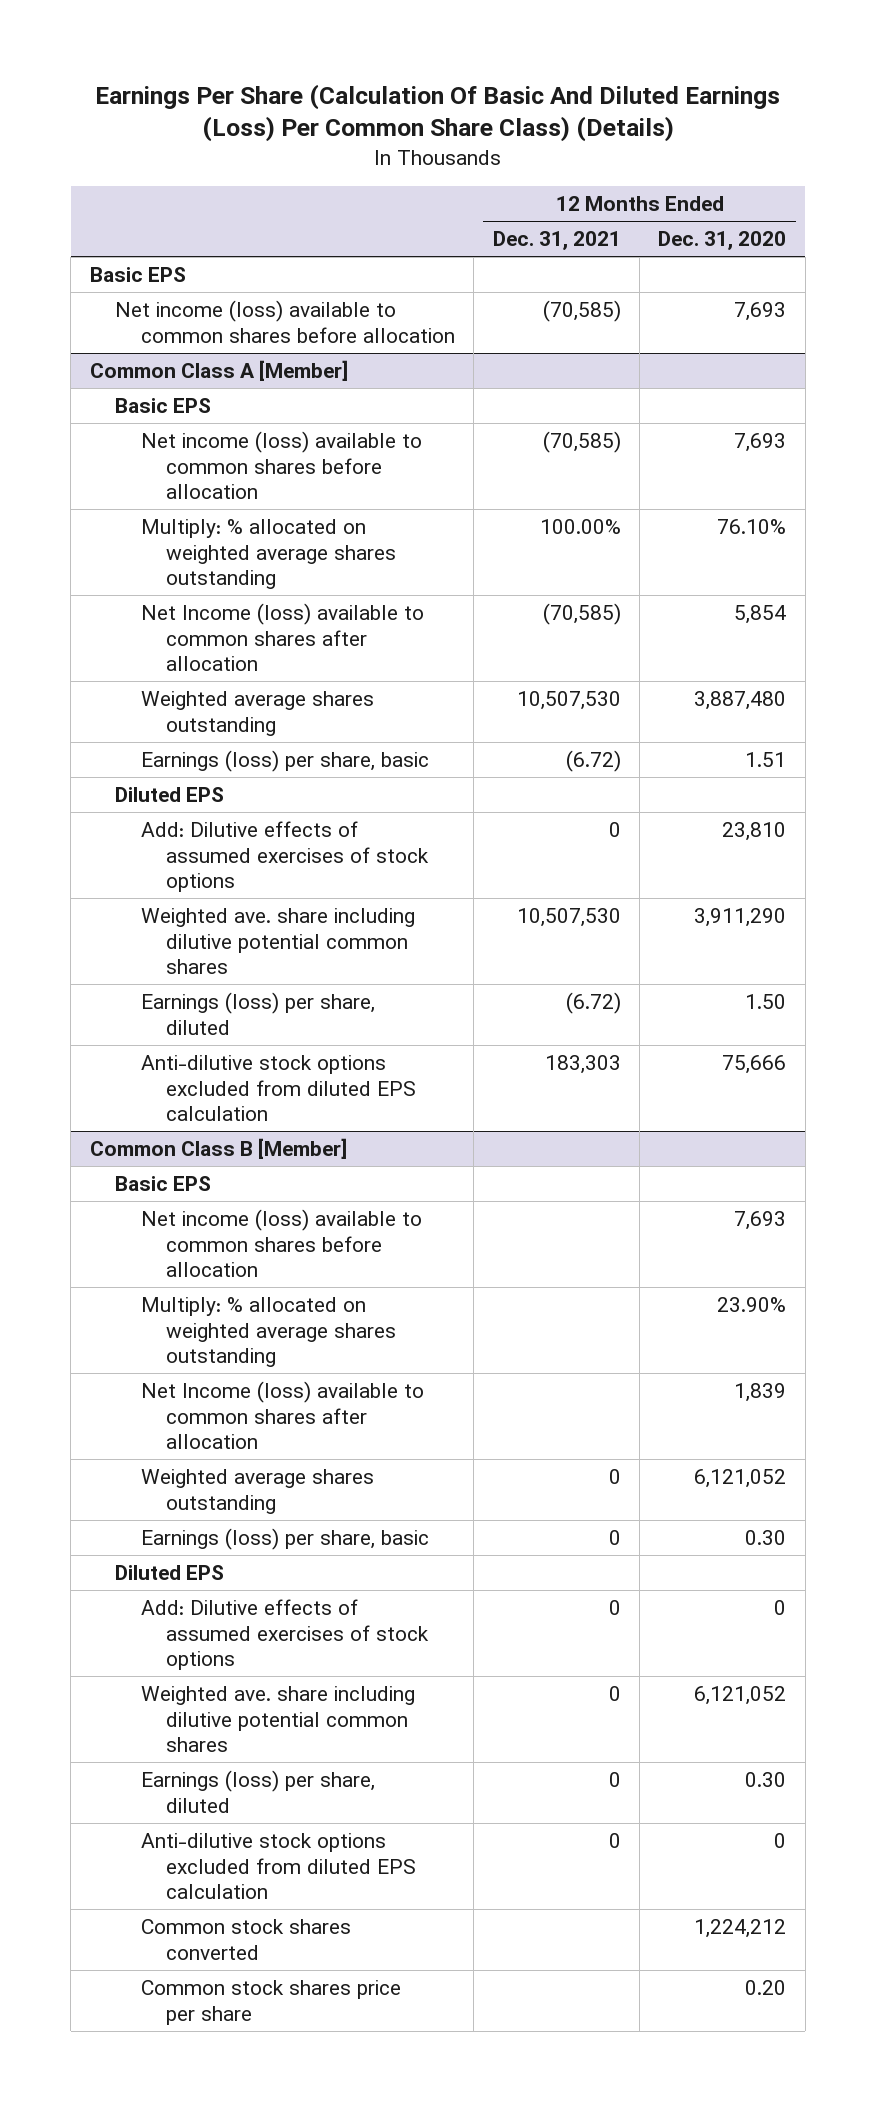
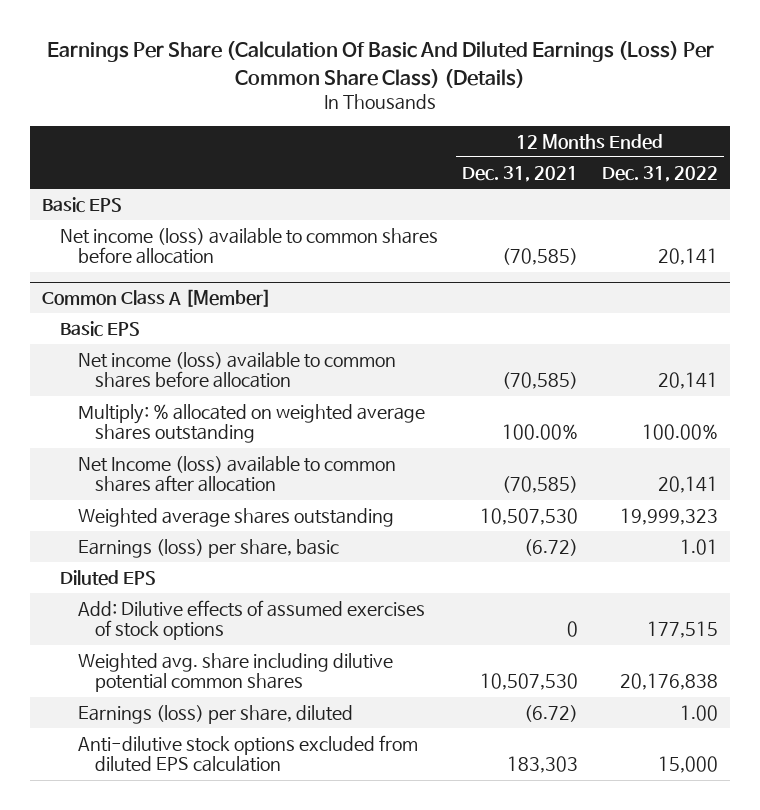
- | 12 Months Ended Dec. 31, 2021 | 12 Months Ended Dec. 31, 2020
+ | 12 Months Ended Dec. 31, 2021 | 12 Months Ended Dec. 31, 2022
@ Common Class A [Member]
- Weighted ave. share including dilutive potential common shares | 10,507,530 | 3,911,290
+ Weighted avg. share including dilutive potential common shares | 10,507,530 | 20,176,838
- Common Class B [Member]
- Basic EPS
- Net income (loss) available to common shares before allocation | | 7,693
- Multiply: % allocated on weighted average shares outstanding | | 23.90%
- Net Income (loss) available to common shares after allocation | | 1,839
- Weighted average shares outstanding | 0 | 6,121,052
- Earnings (loss) per share, basic | 0 | 0.30
- Diluted EPS
- Add: Dilutive effects of assumed exercises of stock options | 0 | 0
- Weighted ave. share including dilutive potential common shares | 0 | 6,121,052
- Earnings (loss) per share, diluted | 0 | 0.30
- Anti-dilutive stock options excluded from diluted EPS calculation | 0 | 0
- Common stock shares converted | | 1,224,212
- Common stock shares price per share | | 0.20

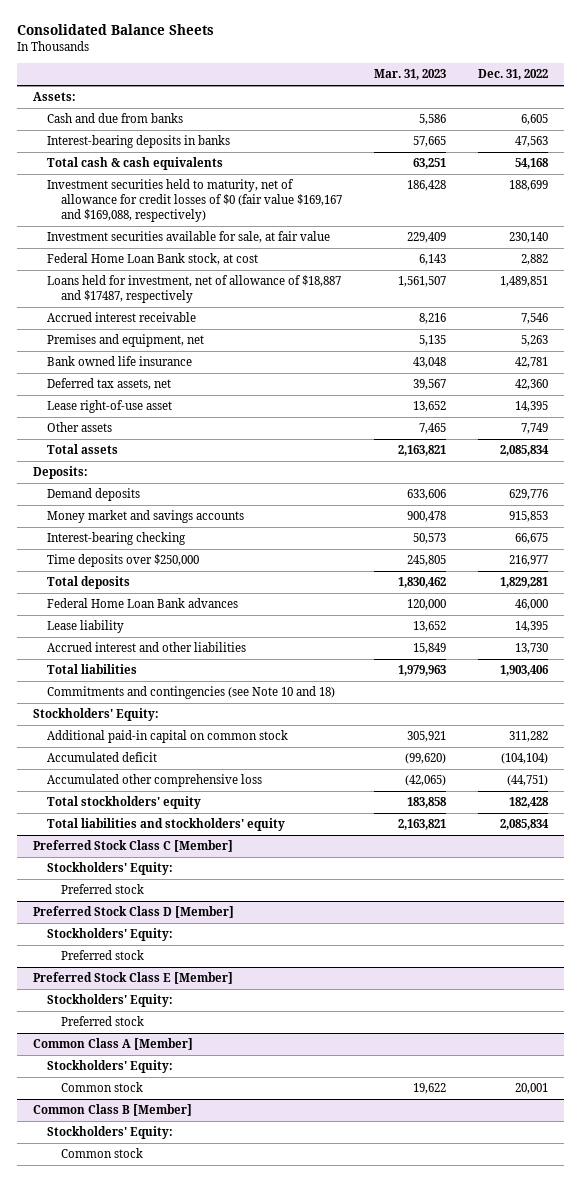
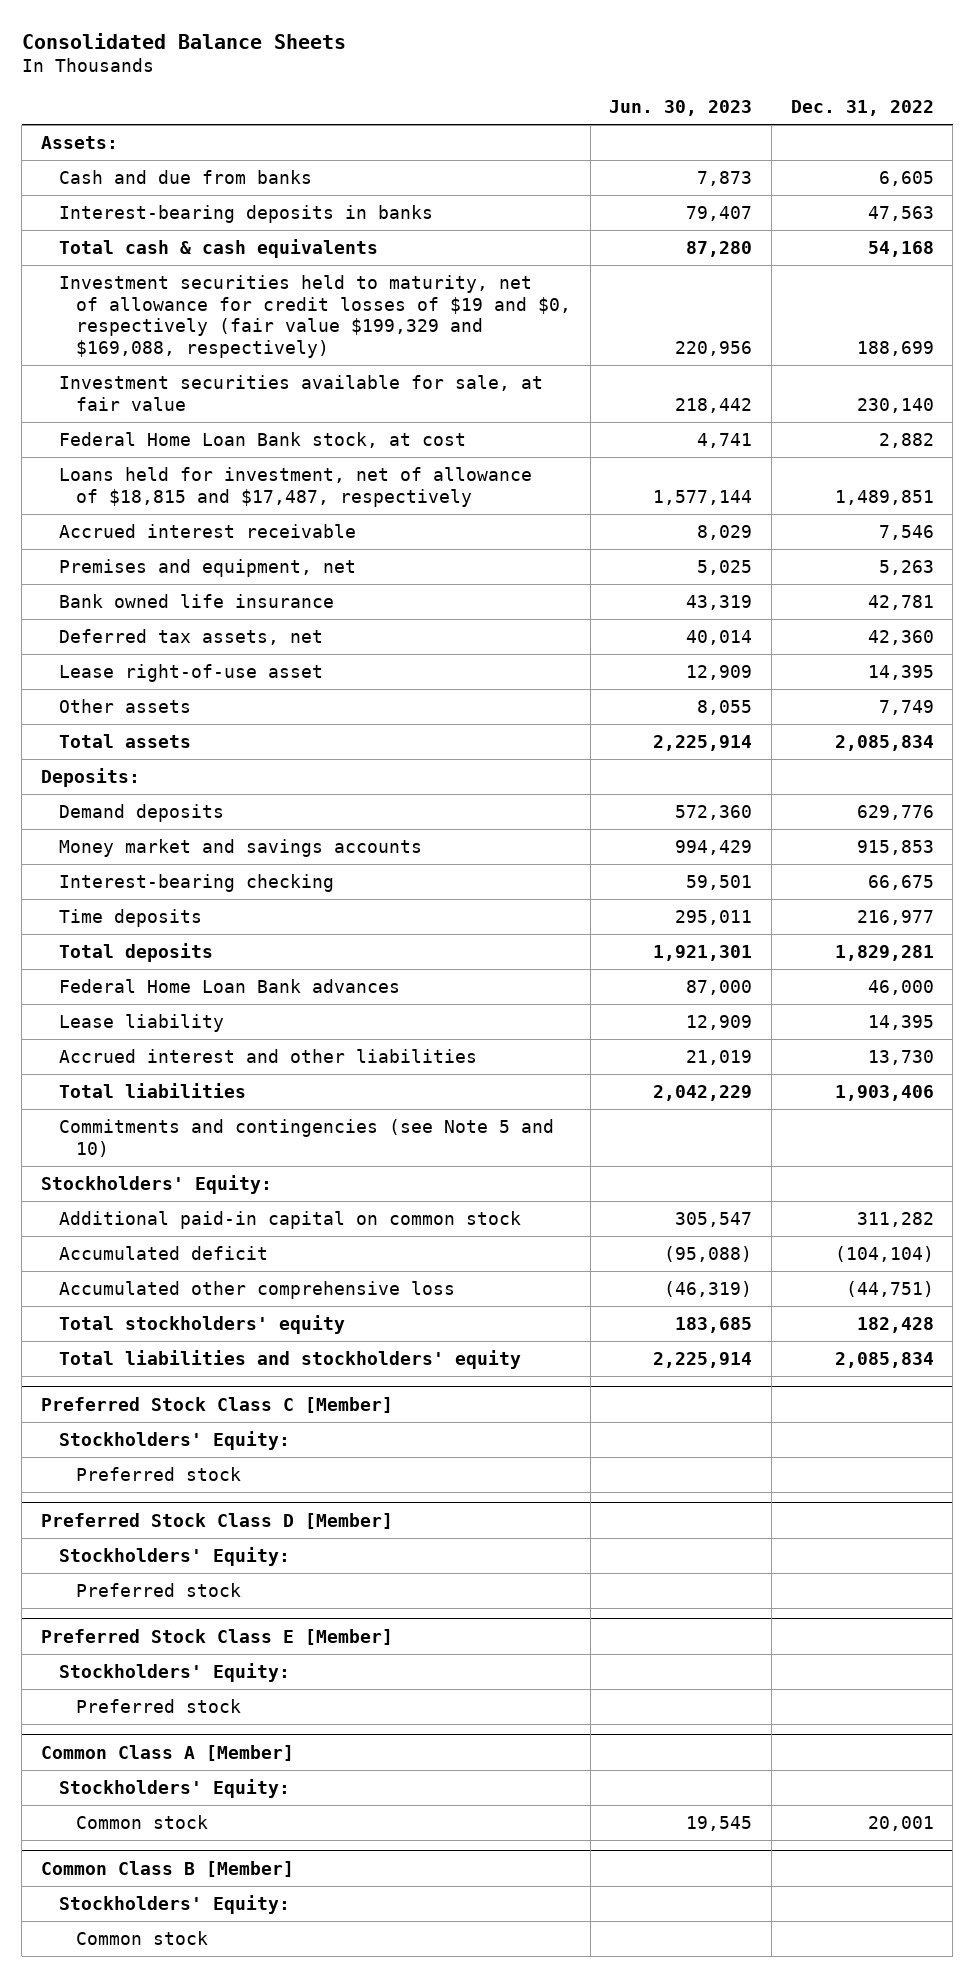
- | Mar. 31, 2023 | Dec. 31, 2022
+ | Jun. 30, 2023 | Dec. 31, 2022
- Investment securities held to maturity, net of allowance for credit losses of $0 (fair value $169,167 and $169,088, respectively) | 186,428 | 188,699
+ Investment securities held to maturity, net of allowance for credit losses of $19 and $0, respectively (fair value $199,329 and $169,088, respectively) | 220,956 | 188,699
- Loans held for investment, net of allowance of $18,887 and $17487, respectively | 1,561,507 | 1,489,851
+ Loans held for investment, net of allowance of $18,815 and $17,487, respectively | 1,577,144 | 1,489,851
- Time deposits over $250,000 | 245,805 | 216,977
+ Time deposits | 295,011 | 216,977
- Commitments and contingencies (see Note 10 and 18)
+ Commitments and contingencies (see Note 5 and 10)

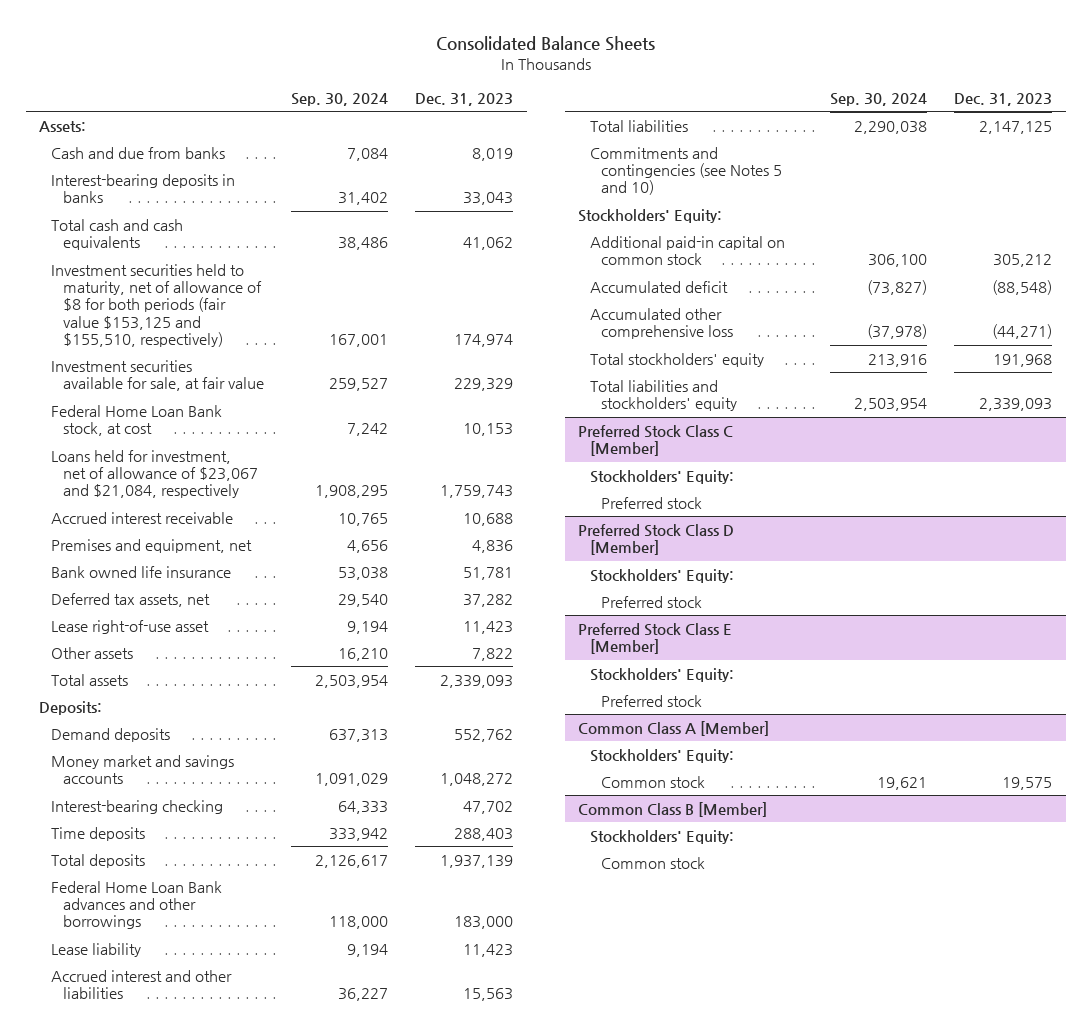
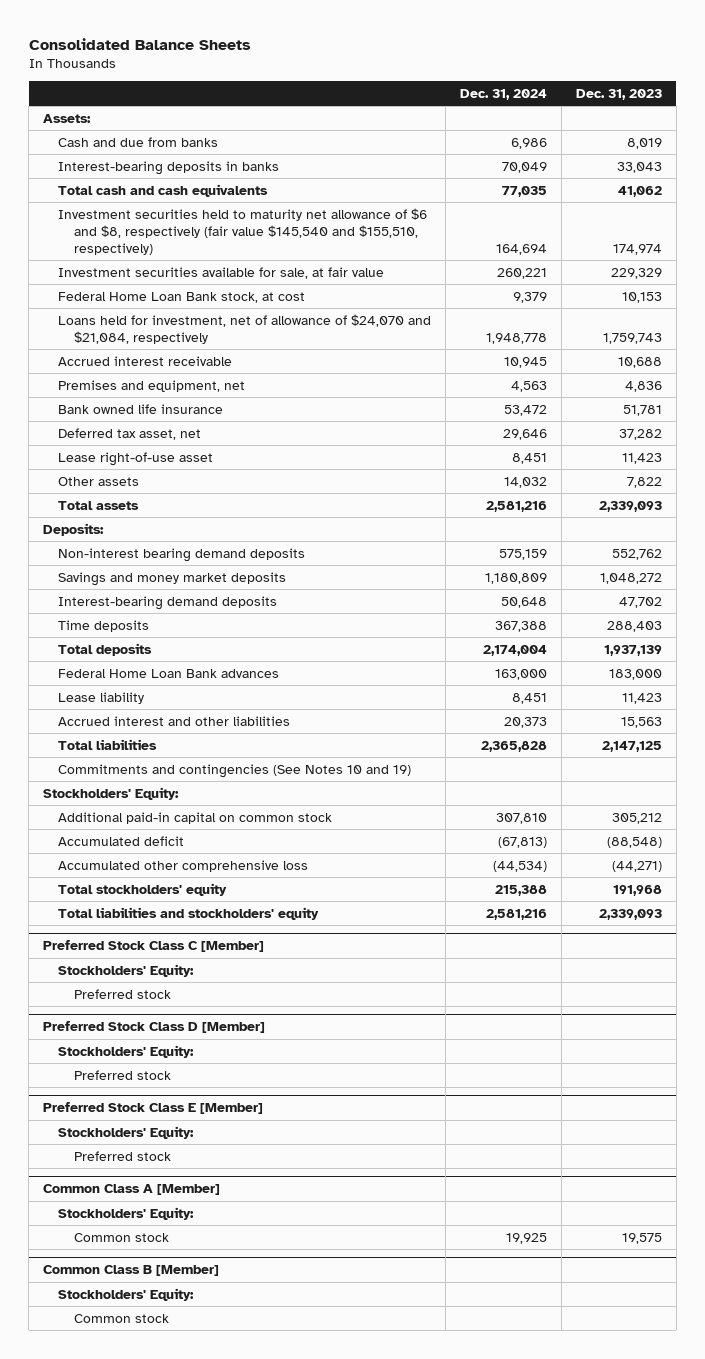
- | Sep. 30, 2024 | Dec. 31, 2023
+ | Dec. 31, 2024 | Dec. 31, 2023
- Investment securities held to maturity, net of allowance of $8 for both periods (fair value $153,125 and $155,510, respectively) | 167,001 | 174,974
+ Investment securities held to maturity net allowance of $6 and $8, respectively (fair value $145,540 and $155,510, respectively) | 164,694 | 174,974
- Loans held for investment, net of allowance of $23,067 and $21,084, respectively | 1,908,295 | 1,759,743
+ Loans held for investment, net of allowance of $24,070 and $21,084, respectively | 1,948,778 | 1,759,743
- Deferred tax assets, net | 29,540 | 37,282
+ Deferred tax asset, net | 29,646 | 37,282
- Demand deposits | 637,313 | 552,762
- Money market and savings accounts | 1,091,029 | 1,048,272
- Interest-bearing checking | 64,333 | 47,702
+ Non-interest bearing demand deposits | 575,159 | 552,762
+ Savings and money market deposits | 1,180,809 | 1,048,272
+ Interest-bearing demand deposits | 50,648 | 47,702
- Federal Home Loan Bank advances and other borrowings | 118,000 | 183,000
+ Federal Home Loan Bank advances | 163,000 | 183,000
- Commitments and contingencies (see Notes 5 and 10)
+ Commitments and contingencies (See Notes 10 and 19)

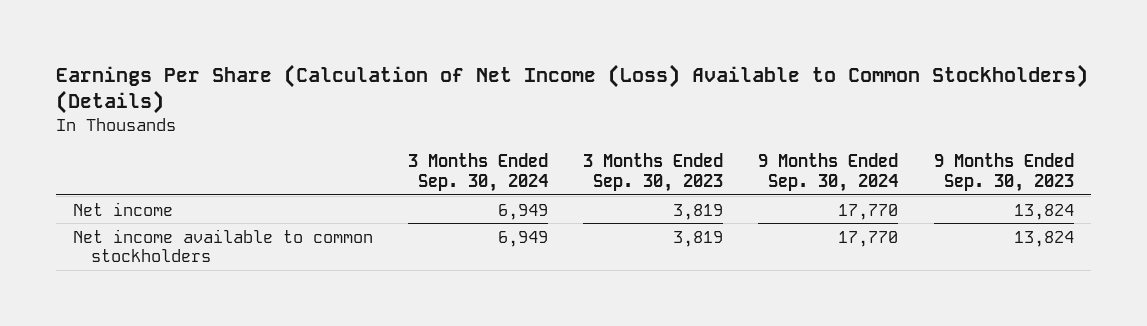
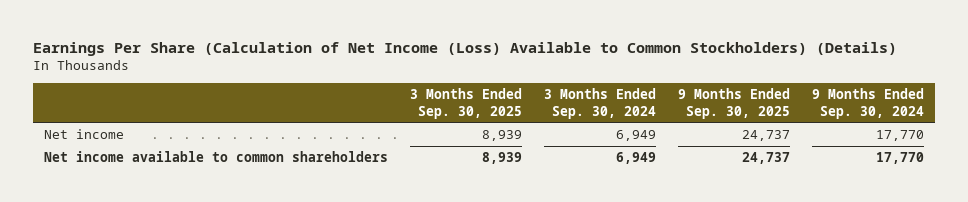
- | 3 Months Ended Sep. 30, 2024 | 3 Months Ended Sep. 30, 2023 | 9 Months Ended Sep. 30, 2024 | 9 Months Ended Sep. 30, 2023
+ | 3 Months Ended Sep. 30, 2025 | 3 Months Ended Sep. 30, 2024 | 9 Months Ended Sep. 30, 2025 | 9 Months Ended Sep. 30, 2024
- Net income available to common stockholders | 6,949 | 3,819 | 17,770 | 13,824
+ Net income available to common shareholders | 8,939 | 6,949 | 24,737 | 17,770

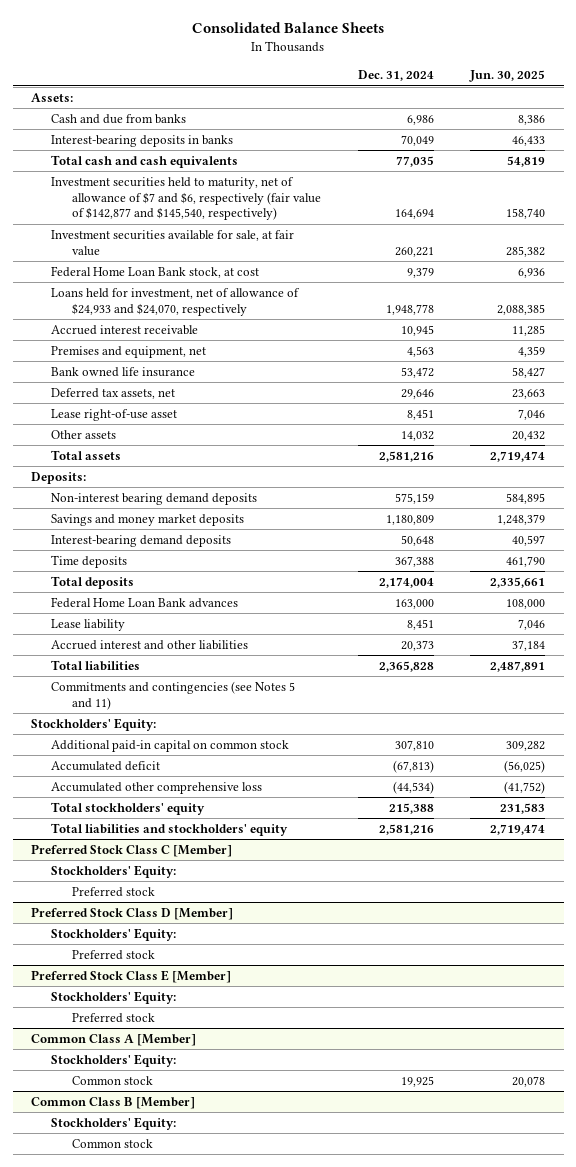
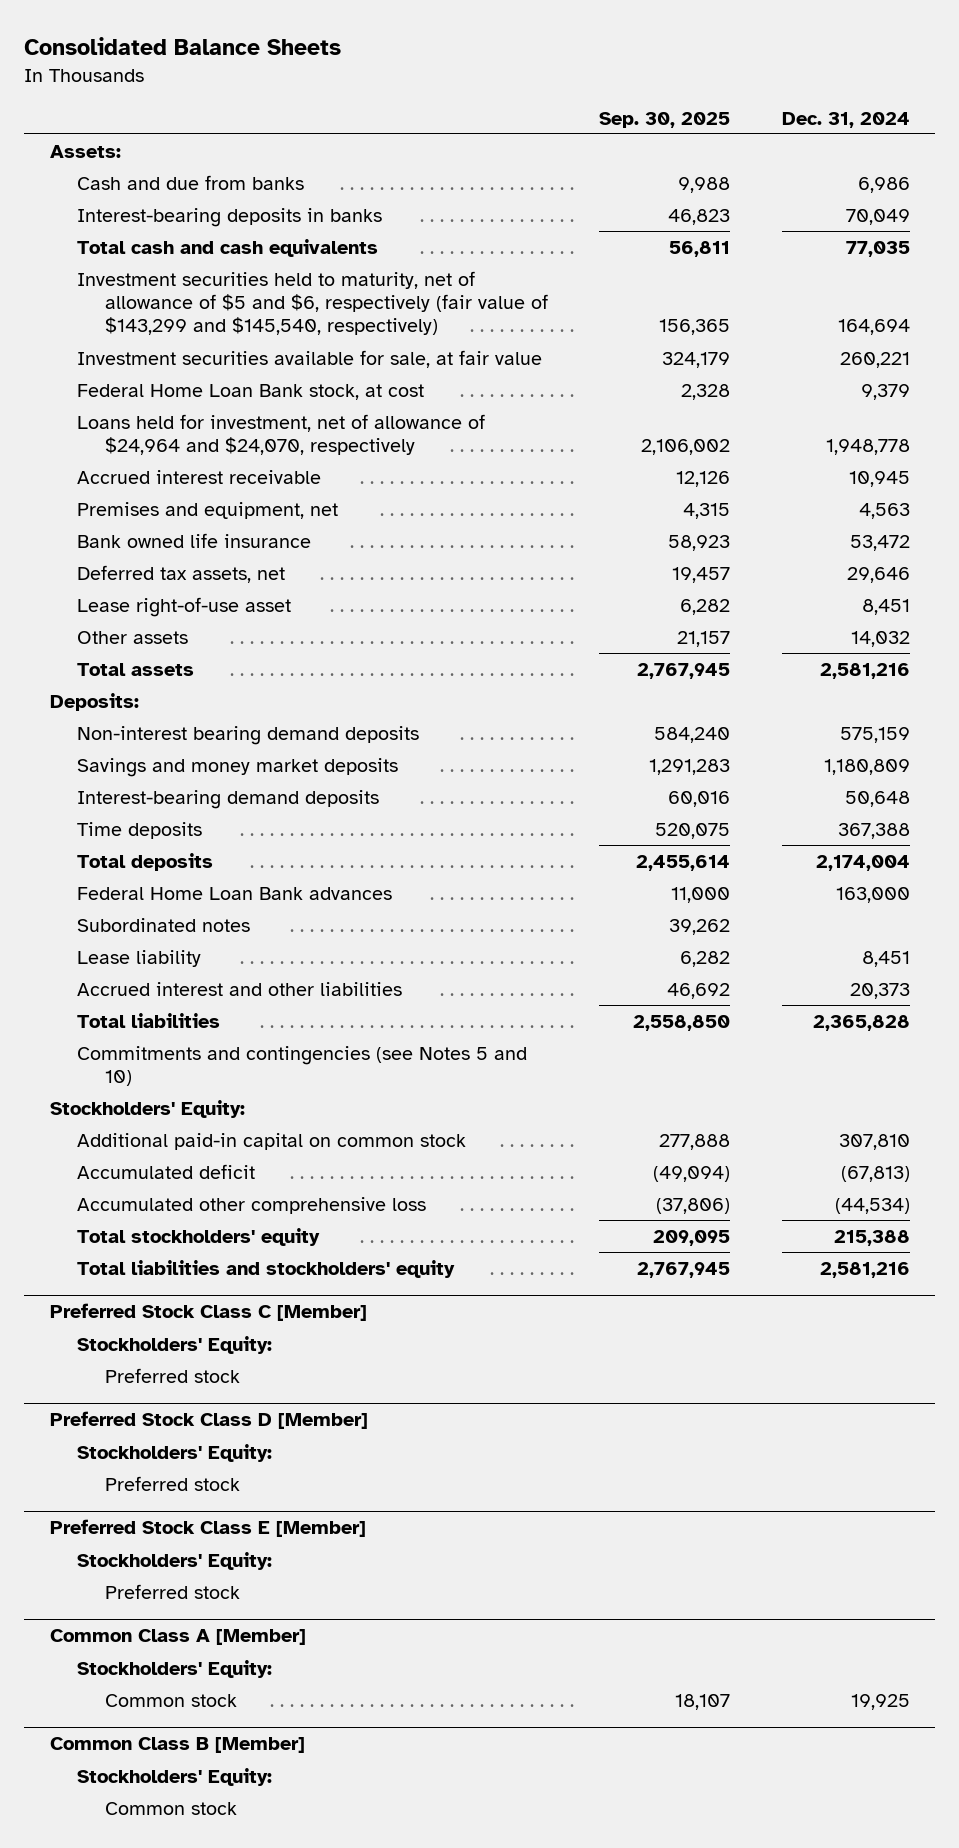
- | Dec. 31, 2024 | Jun. 30, 2025
+ | Sep. 30, 2025 | Dec. 31, 2024
- Investment securities held to maturity, net of allowance of $7 and $6, respectively (fair value of $142,877 and $145,540, respectively) | 164,694 | 158,740
+ Investment securities held to maturity, net of allowance of $5 and $6, respectively (fair value of $143,299 and $145,540, respectively) | 156,365 | 164,694
- Loans held for investment, net of allowance of $24,933 and $24,070, respectively | 1,948,778 | 2,088,385
+ Loans held for investment, net of allowance of $24,964 and $24,070, respectively | 2,106,002 | 1,948,778
+ Subordinated notes | 39,262 |
- Commitments and contingencies (see Notes 5 and 11)
+ Commitments and contingencies (see Notes 5 and 10)

